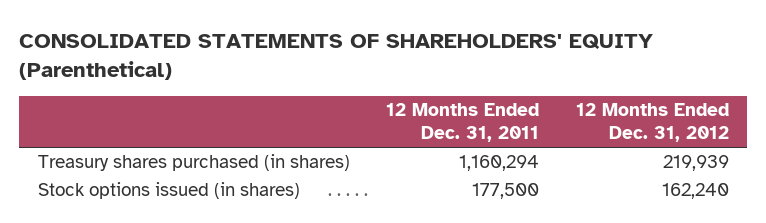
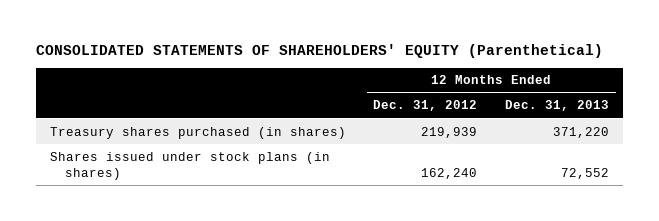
- | 12 Months Ended Dec. 31, 2011 | 12 Months Ended Dec. 31, 2012
+ | 12 Months Ended Dec. 31, 2012 | 12 Months Ended Dec. 31, 2013
- Stock options issued (in shares) | 177,500 | 162,240
+ Shares issued under stock plans (in shares) | 162,240 | 72,552

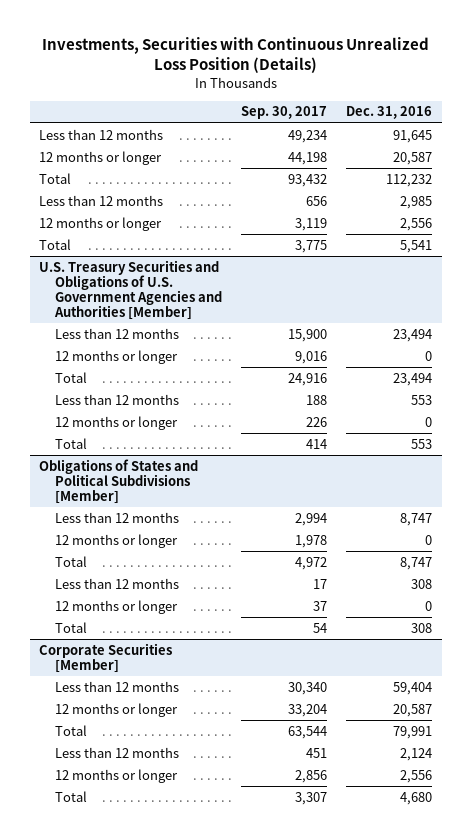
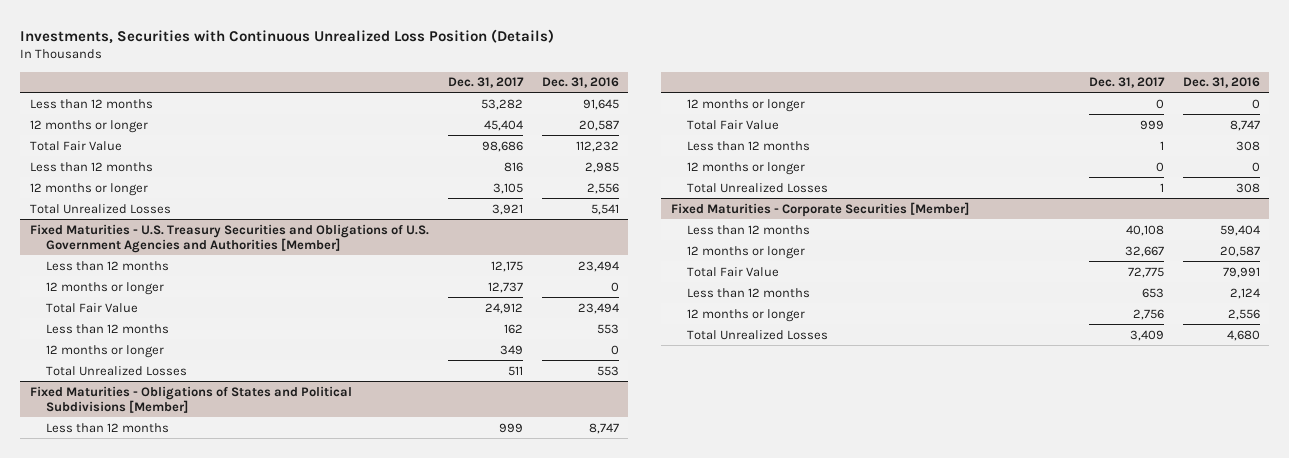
- | Sep. 30, 2017 | Dec. 31, 2016
+ | Dec. 31, 2017 | Dec. 31, 2016
- Total | 93,432 | 112,232
+ Total Fair Value | 98,686 | 112,232
- Total | 3,775 | 5,541
- U.S. Treasury Securities and Obligations of U.S. Government Agencies and Authorities [Member]
+ Total Unrealized Losses | 3,921 | 5,541
+ Fixed Maturities - U.S. Treasury Securities and Obligations of U.S. Government Agencies and Authorities [Member]
- Total | 24,916 | 23,494
+ Total Fair Value | 24,912 | 23,494
- Total | 414 | 553
- Obligations of States and Political Subdivisions [Member]
+ Total Unrealized Losses | 511 | 553
+ Fixed Maturities - Obligations of States and Political Subdivisions [Member]
- Total | 4,972 | 8,747
+ Total Fair Value | 999 | 8,747
- Total | 54 | 308
- Corporate Securities [Member]
+ Total Unrealized Losses | 1 | 308
+ Fixed Maturities - Corporate Securities [Member]
- Total | 63,544 | 79,991
+ Total Fair Value | 72,775 | 79,991
- Total | 3,307 | 4,680
+ Total Unrealized Losses | 3,409 | 4,680

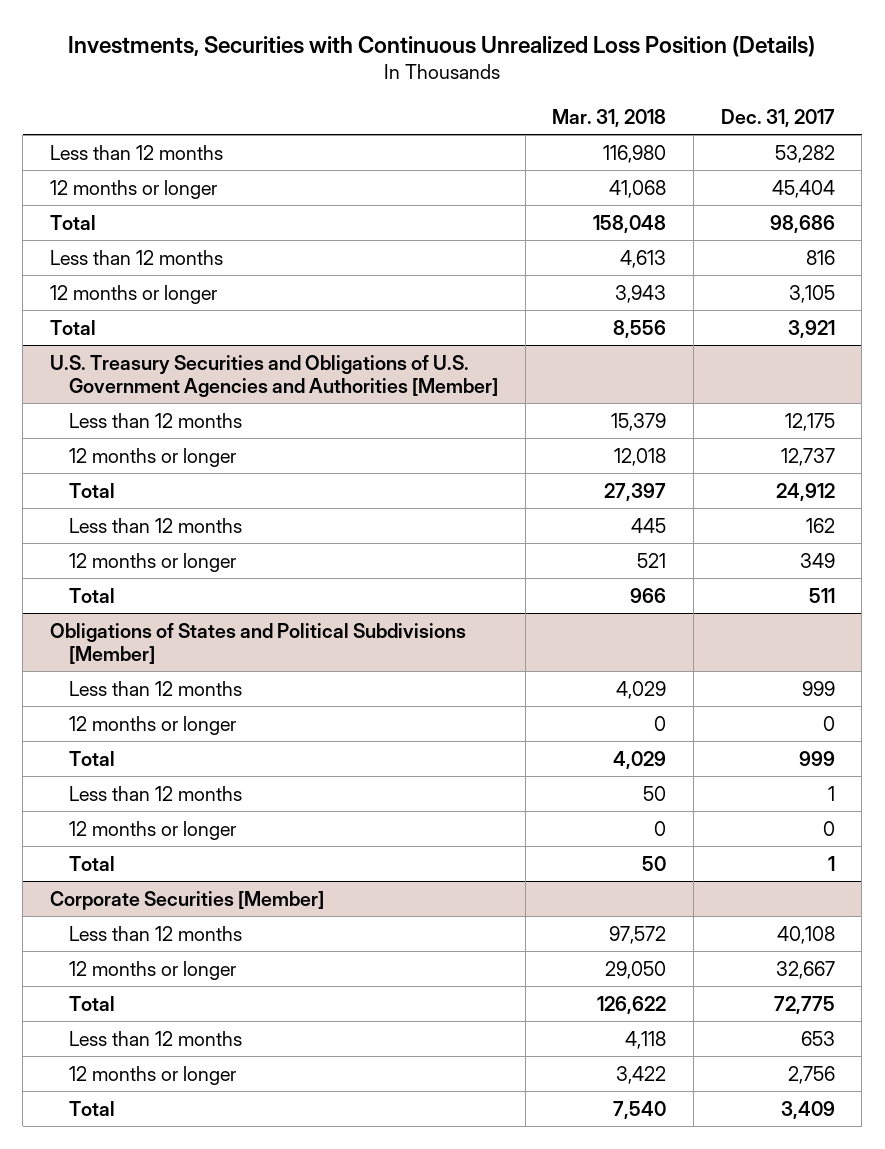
- | Dec. 31, 2017 | Dec. 31, 2016
+ | Mar. 31, 2018 | Dec. 31, 2017
- Total Fair Value | 98,686 | 112,232
+ Total | 158,048 | 98,686
- Total Unrealized Losses | 3,921 | 5,541
- Fixed Maturities - U.S. Treasury Securities and Obligations of U.S. Government Agencies and Authorities [Member]
+ Total | 8,556 | 3,921
+ U.S. Treasury Securities and Obligations of U.S. Government Agencies and Authorities [Member]
- Total Fair Value | 24,912 | 23,494
+ Total | 27,397 | 24,912
- Total Unrealized Losses | 511 | 553
- Fixed Maturities - Obligations of States and Political Subdivisions [Member]
+ Total | 966 | 511
+ Obligations of States and Political Subdivisions [Member]
- Total Fair Value | 999 | 8,747
+ Total | 4,029 | 999
- Total Unrealized Losses | 1 | 308
- Fixed Maturities - Corporate Securities [Member]
+ Total | 50 | 1
+ Corporate Securities [Member]
- Total Fair Value | 72,775 | 79,991
+ Total | 126,622 | 72,775
- Total Unrealized Losses | 3,409 | 4,680
+ Total | 7,540 | 3,409

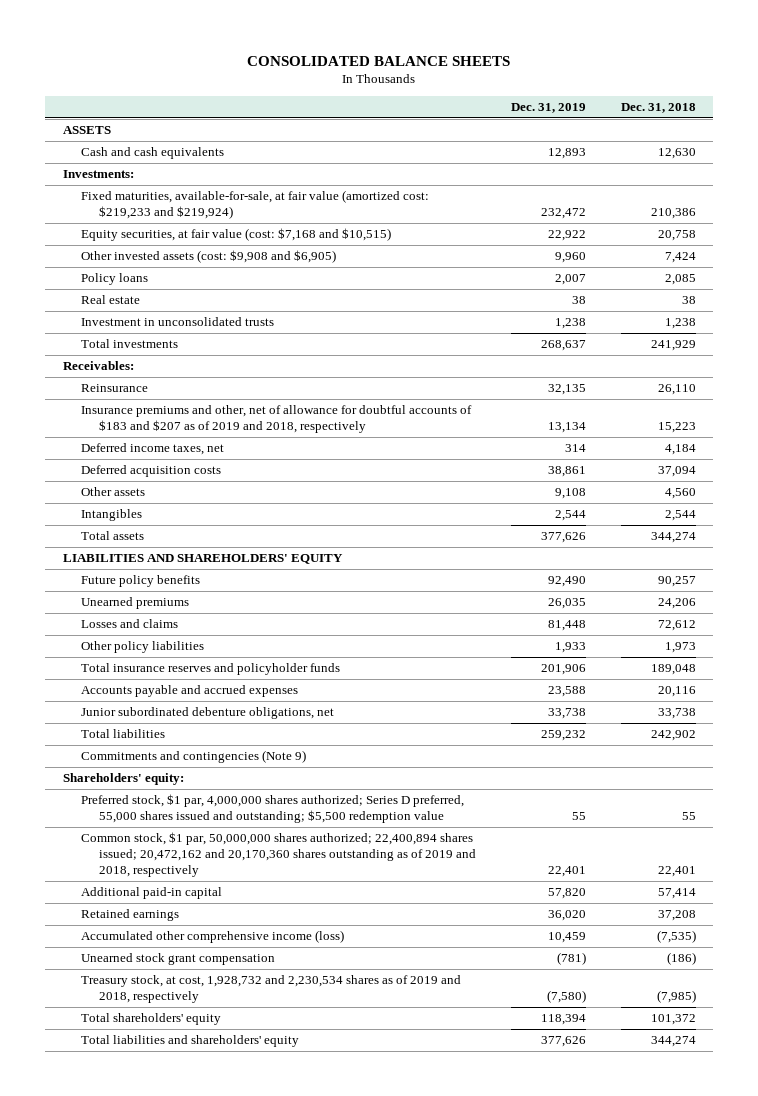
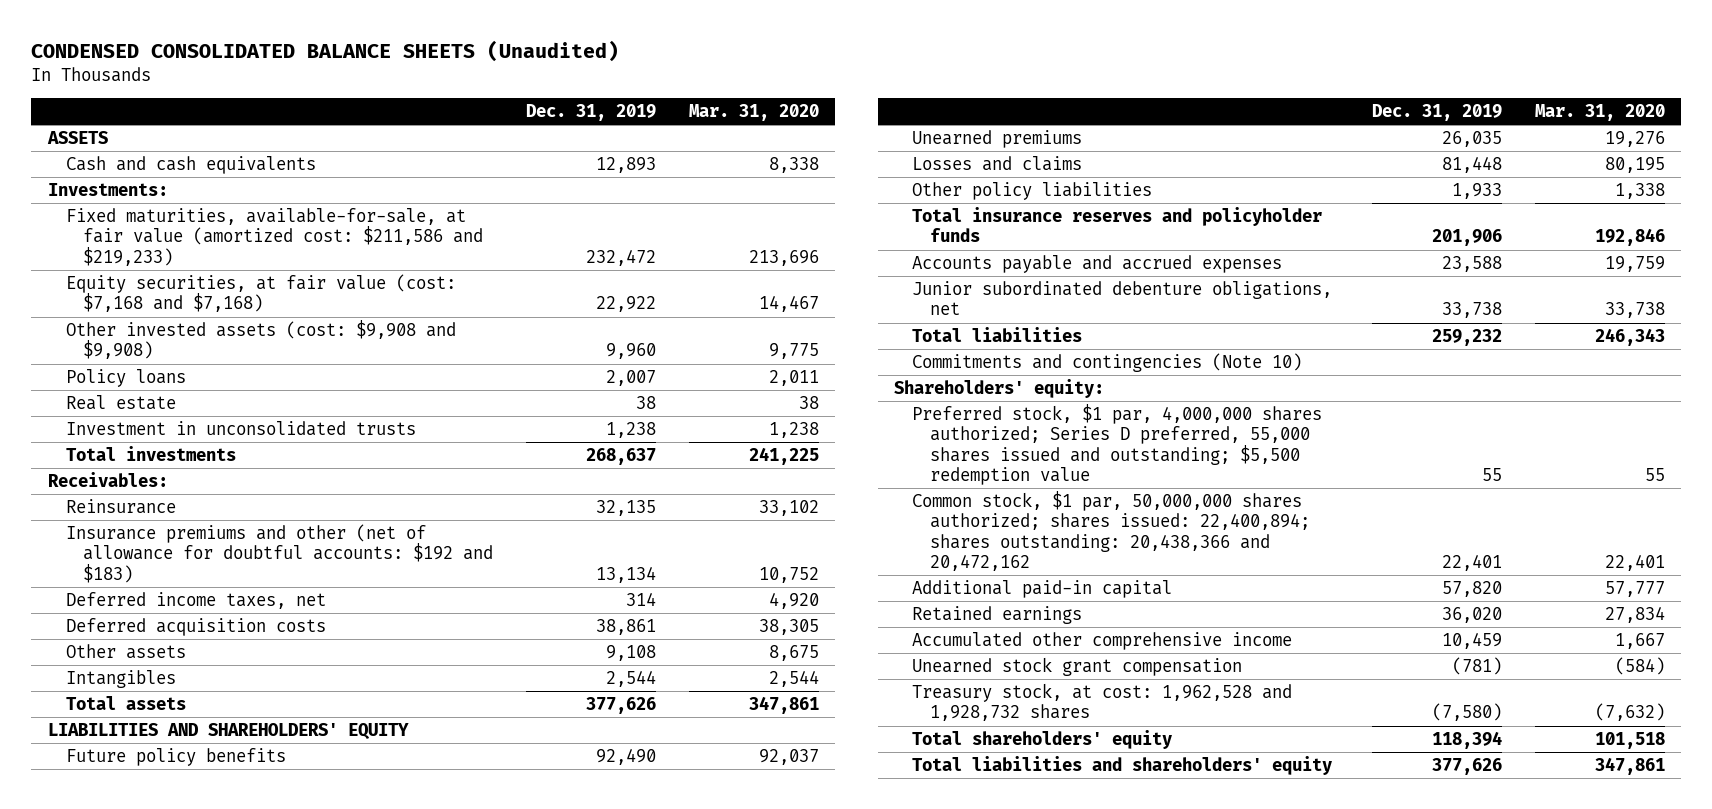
- CONSOLIDATED BALANCE SHEETS
+ CONDENSED CONSOLIDATED BALANCE SHEETS (Unaudited)
- | Dec. 31, 2019 | Dec. 31, 2018
+ | Dec. 31, 2019 | Mar. 31, 2020
- Fixed maturities, available-for-sale, at fair value (amortized cost: $219,233 and $219,924) | 232,472 | 210,386
- Equity securities, at fair value (cost: $7,168 and $10,515) | 22,922 | 20,758
- Other invested assets (cost: $9,908 and $6,905) | 9,960 | 7,424
+ Fixed maturities, available-for-sale, at fair value (amortized cost: $211,586 and $219,233) | 232,472 | 213,696
+ Equity securities, at fair value (cost: $7,168 and $7,168) | 22,922 | 14,467
+ Other invested assets (cost: $9,908 and $9,908) | 9,960 | 9,775
- Insurance premiums and other, net of allowance for doubtful accounts of $183 and $207 as of 2019 and 2018, respectively | 13,134 | 15,223
+ Insurance premiums and other (net of allowance for doubtful accounts: $192 and $183) | 13,134 | 10,752
- Commitments and contingencies (Note 9)
+ Commitments and contingencies (Note 10)
- Common stock, $1 par, 50,000,000 shares authorized; 22,400,894 shares issued; 20,472,162 and 20,170,360 shares outstanding as of 2019 and 2018, respectively | 22,401 | 22,401
+ Common stock, $1 par, 50,000,000 shares authorized; shares issued: 22,400,894; shares outstanding: 20,438,366 and 20,472,162 | 22,401 | 22,401
- Accumulated other comprehensive income (loss) | 10,459 | (7,535)
+ Accumulated other comprehensive income | 10,459 | 1,667
- Treasury stock, at cost, 1,928,732 and 2,230,534 shares as of 2019 and 2018, respectively | (7,580) | (7,985)
+ Treasury stock, at cost: 1,962,528 and 1,928,732 shares | (7,580) | (7,632)

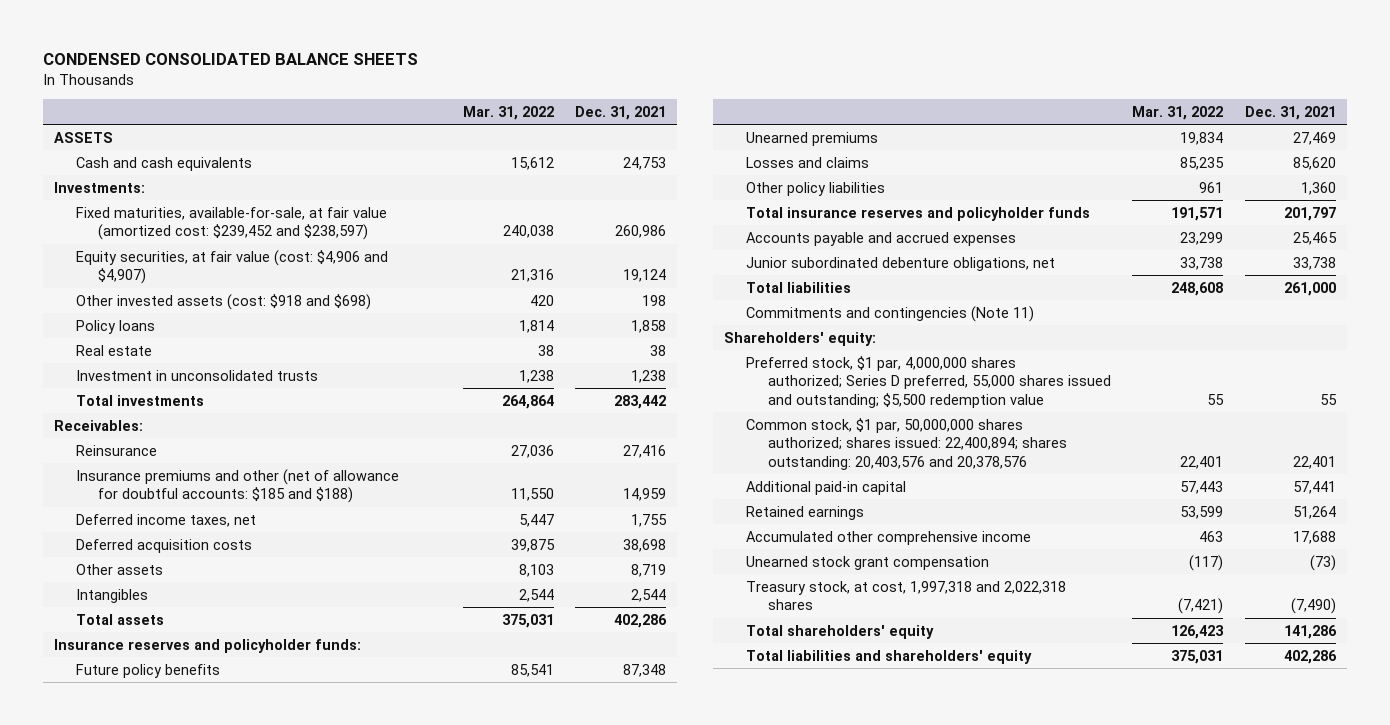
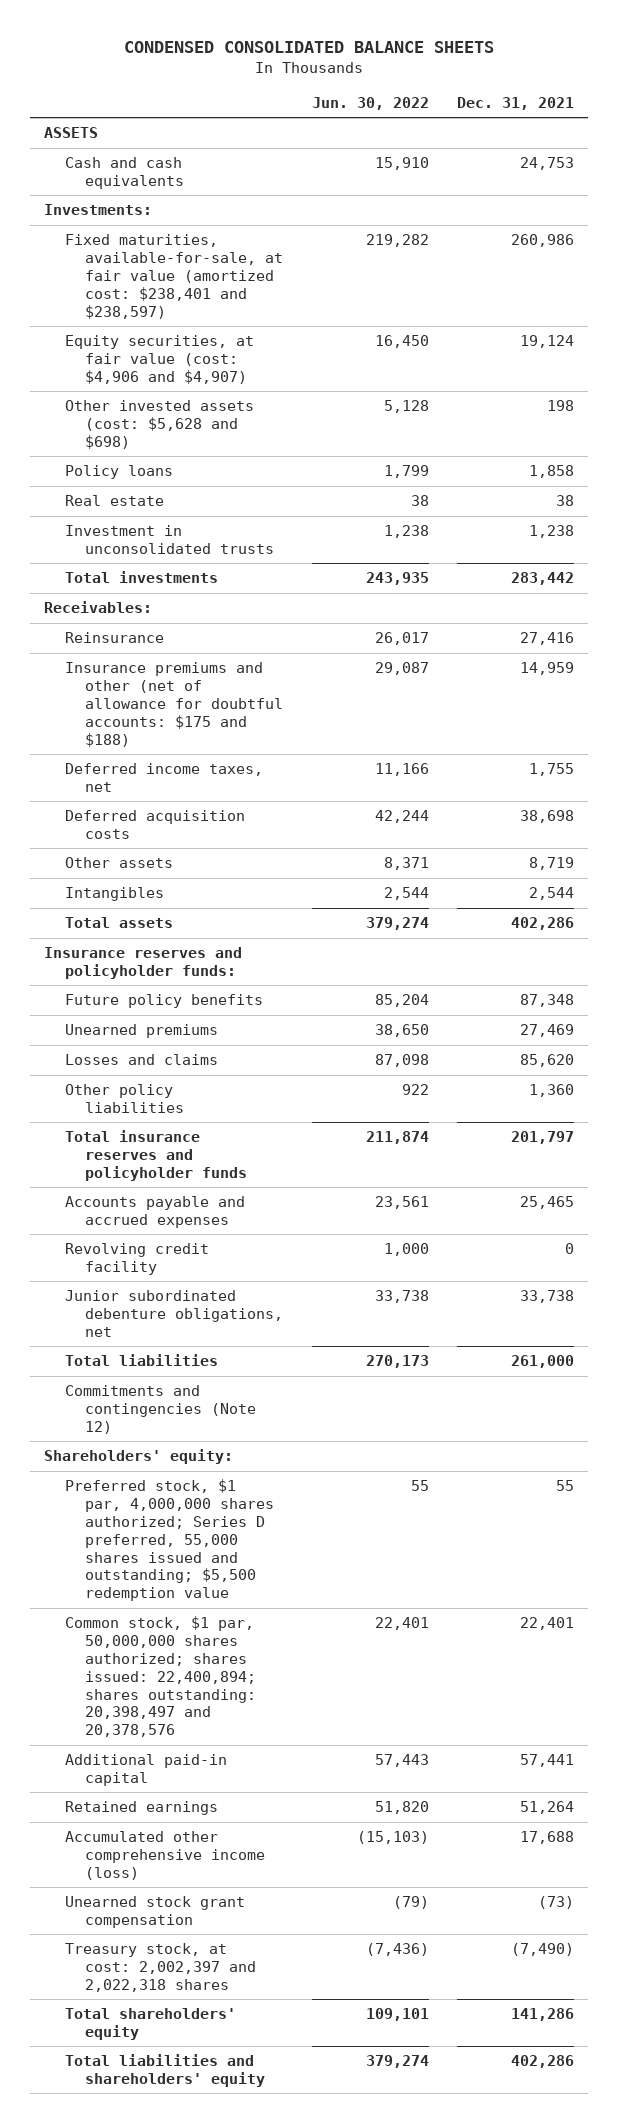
- | Mar. 31, 2022 | Dec. 31, 2021
+ | Jun. 30, 2022 | Dec. 31, 2021
- Fixed maturities, available-for-sale, at fair value (amortized cost: $239,452 and $238,597) | 240,038 | 260,986
+ Fixed maturities, available-for-sale, at fair value (amortized cost: $238,401 and $238,597) | 219,282 | 260,986
- Other invested assets (cost: $918 and $698) | 420 | 198
+ Other invested assets (cost: $5,628 and $698) | 5,128 | 198
- Insurance premiums and other (net of allowance for doubtful accounts: $185 and $188) | 11,550 | 14,959
+ Insurance premiums and other (net of allowance for doubtful accounts: $175 and $188) | 29,087 | 14,959
+ Revolving credit facility | 1,000 | 0
- Commitments and contingencies (Note 11)
+ Commitments and contingencies (Note 12)
- Common stock, $1 par, 50,000,000 shares authorized; shares issued: 22,400,894; shares outstanding: 20,403,576 and 20,378,576 | 22,401 | 22,401
+ Common stock, $1 par, 50,000,000 shares authorized; shares issued: 22,400,894; shares outstanding: 20,398,497 and 20,378,576 | 22,401 | 22,401
- Accumulated other comprehensive income | 463 | 17,688
+ Accumulated other comprehensive income (loss) | (15,103) | 17,688
- Treasury stock, at cost, 1,997,318 and 2,022,318 shares | (7,421) | (7,490)
+ Treasury stock, at cost: 2,002,397 and 2,022,318 shares | (7,436) | (7,490)

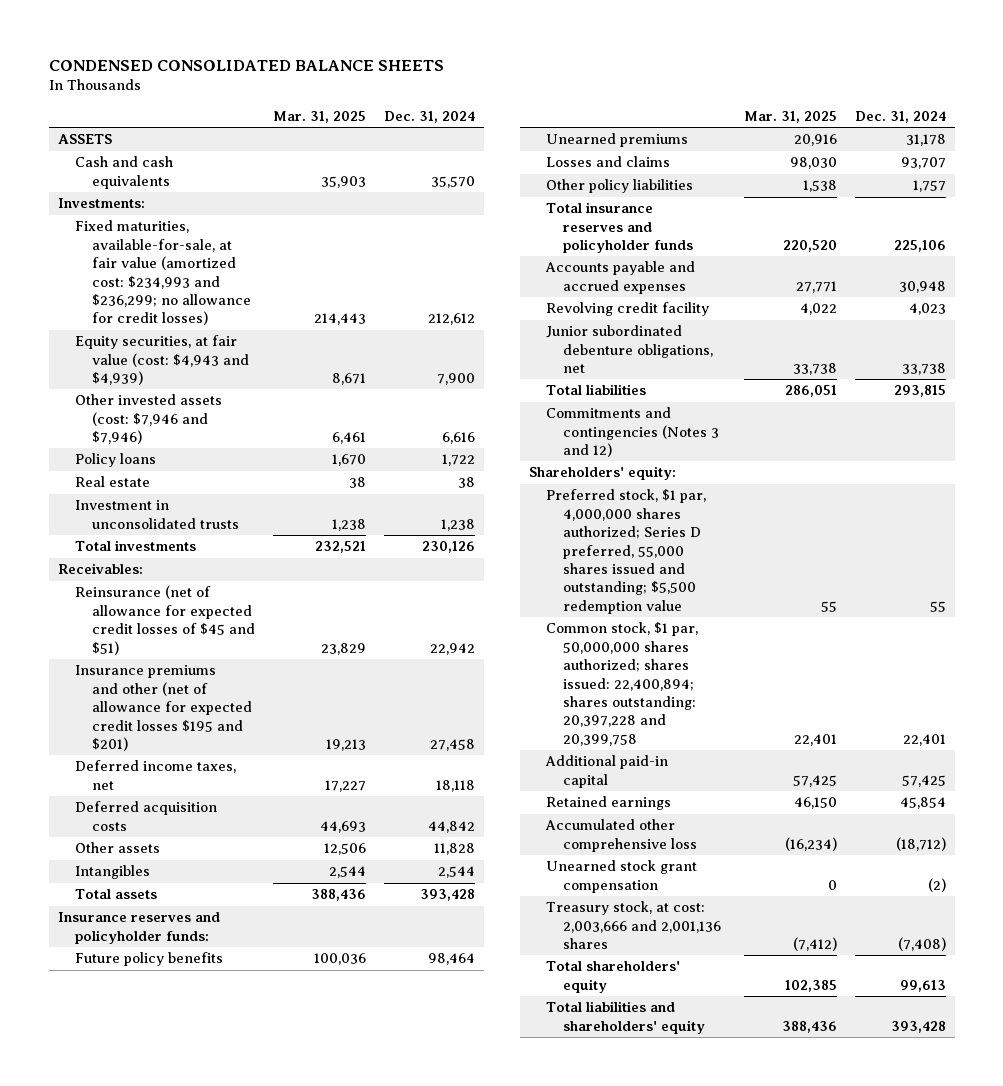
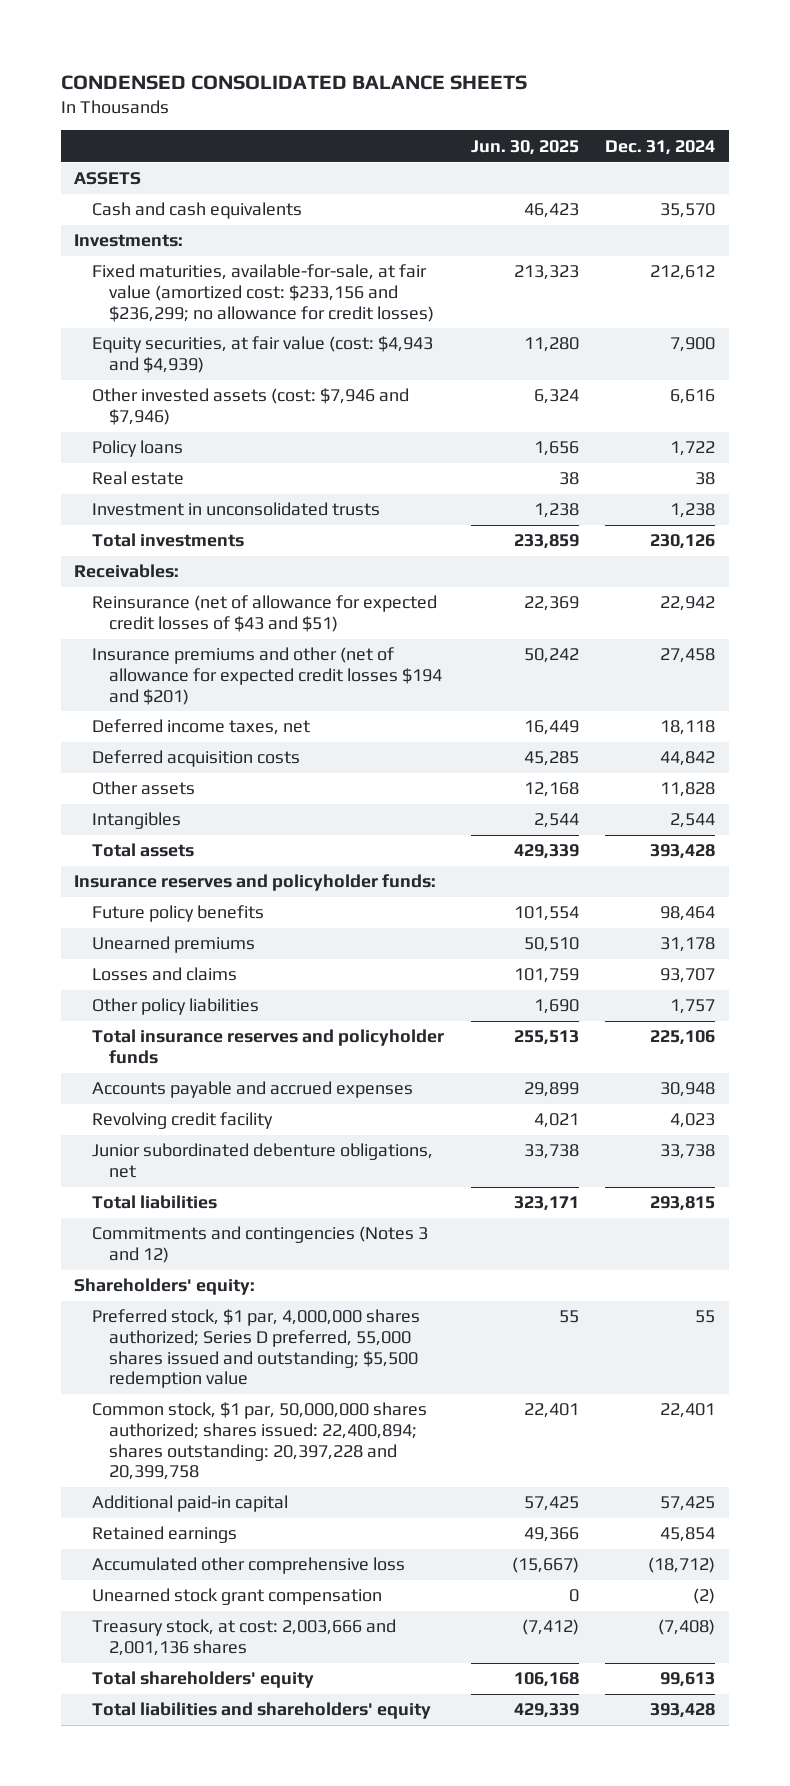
- | Mar. 31, 2025 | Dec. 31, 2024
+ | Jun. 30, 2025 | Dec. 31, 2024
- Fixed maturities, available-for-sale, at fair value (amortized cost: $234,993 and $236,299; no allowance for credit losses) | 214,443 | 212,612
+ Fixed maturities, available-for-sale, at fair value (amortized cost: $233,156 and $236,299; no allowance for credit losses) | 213,323 | 212,612
- Reinsurance (net of allowance for expected credit losses of $45 and $51) | 23,829 | 22,942
- Insurance premiums and other (net of allowance for expected credit losses $195 and $201) | 19,213 | 27,458
+ Reinsurance (net of allowance for expected credit losses of $43 and $51) | 22,369 | 22,942
+ Insurance premiums and other (net of allowance for expected credit losses $194 and $201) | 50,242 | 27,458

